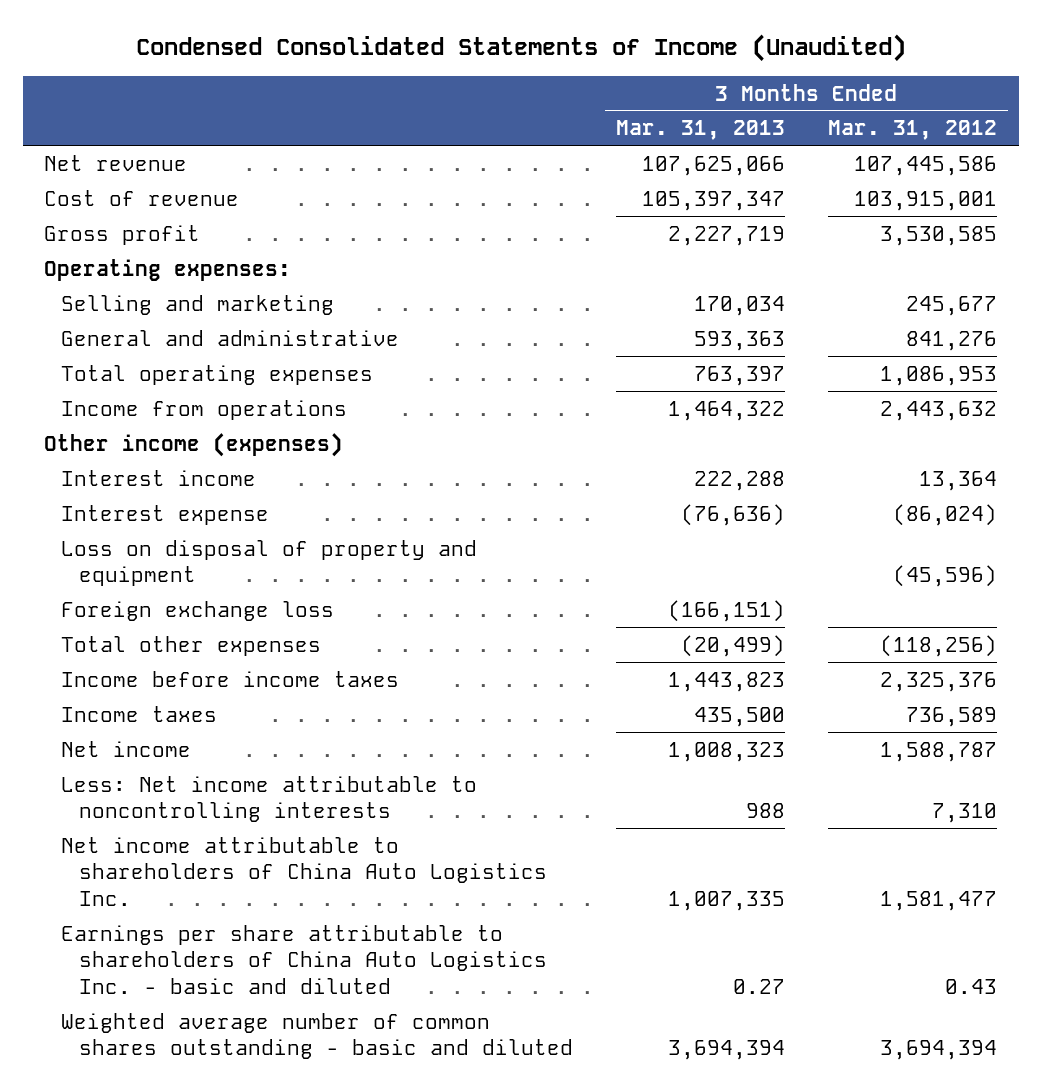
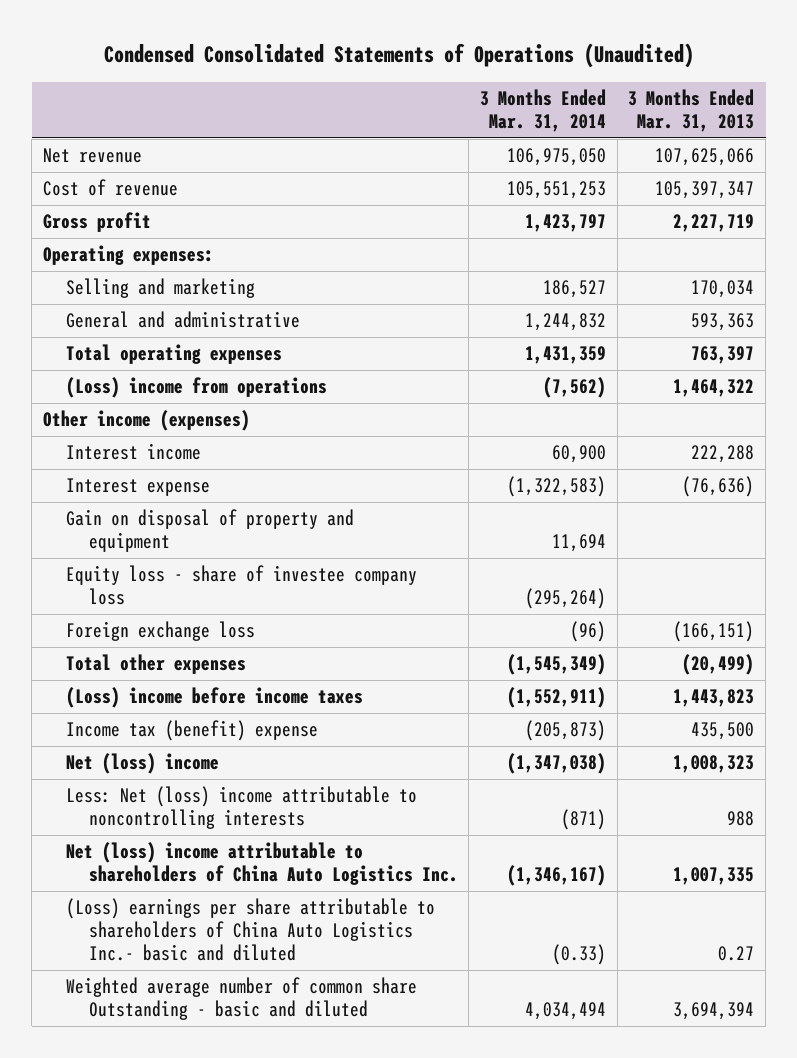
- Condensed Consolidated Statements of Income (Unaudited)
+ Condensed Consolidated Statements of Operations (Unaudited)
- | 3 Months Ended Mar. 31, 2013 | 3 Months Ended Mar. 31, 2012
+ | 3 Months Ended Mar. 31, 2014 | 3 Months Ended Mar. 31, 2013
- Income from operations | 1,464,322 | 2,443,632
+ (Loss) income from operations | (7,562) | 1,464,322
- Loss on disposal of property and equipment | | (45,596)
+ Gain on disposal of property and equipment | 11,694 |
+ Equity loss - share of investee company loss | (295,264) |
- Income before income taxes | 1,443,823 | 2,325,376
- Income taxes | 435,500 | 736,589
- Net income | 1,008,323 | 1,588,787
- Less: Net income attributable to noncontrolling interests | 988 | 7,310
- Net income attributable to shareholders of China Auto Logistics Inc. | 1,007,335 | 1,581,477
- Earnings per share attributable to shareholders of China Auto Logistics Inc. - basic and diluted | 0.27 | 0.43
- Weighted average number of common shares outstanding - basic and diluted | 3,694,394 | 3,694,394
+ (Loss) income before income taxes | (1,552,911) | 1,443,823
+ Income tax (benefit) expense | (205,873) | 435,500
+ Net (loss) income | (1,347,038) | 1,008,323
+ Less: Net (loss) income attributable to noncontrolling interests | (871) | 988
+ Net (loss) income attributable to shareholders of China Auto Logistics Inc. | (1,346,167) | 1,007,335
+ (Loss) earnings per share attributable to shareholders of China Auto Logistics Inc.- basic and diluted | (0.33) | 0.27
+ Weighted average number of common share Outstanding - basic and diluted | 4,034,494 | 3,694,394

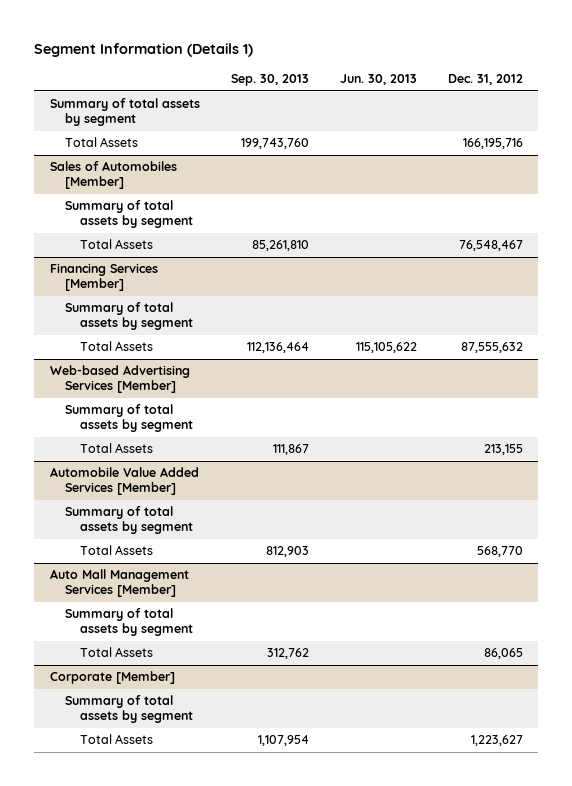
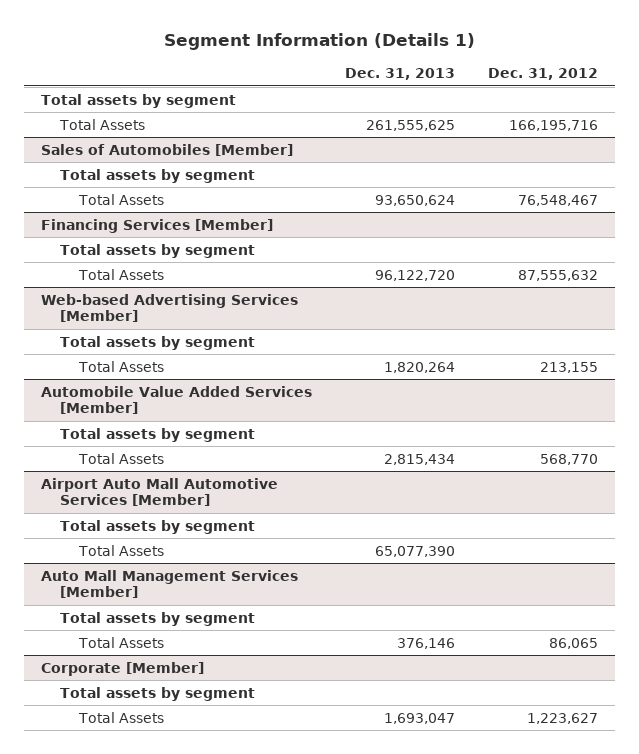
- | Sep. 30, 2013 | Jun. 30, 2013 | Dec. 31, 2012
+ | Dec. 31, 2013 | Dec. 31, 2012
- Summary of total assets by segment
+ Total assets by segment
@ Sales of Automobiles [Member]
- Summary of total assets by segment
+ Total assets by segment
@ Financing Services [Member]
- Summary of total assets by segment
+ Total assets by segment
@ Web-based Advertising Services [Member]
- Summary of total assets by segment
+ Total assets by segment
@ Automobile Value Added Services [Member]
- Summary of total assets by segment
+ Total assets by segment
+ Airport Auto Mall Automotive Services [Member]
+ Total assets by segment
+ Total Assets | 65,077,390 |
@ Auto Mall Management Services [Member]
- Summary of total assets by segment
+ Total assets by segment
@ Corporate [Member]
- Summary of total assets by segment
+ Total assets by segment

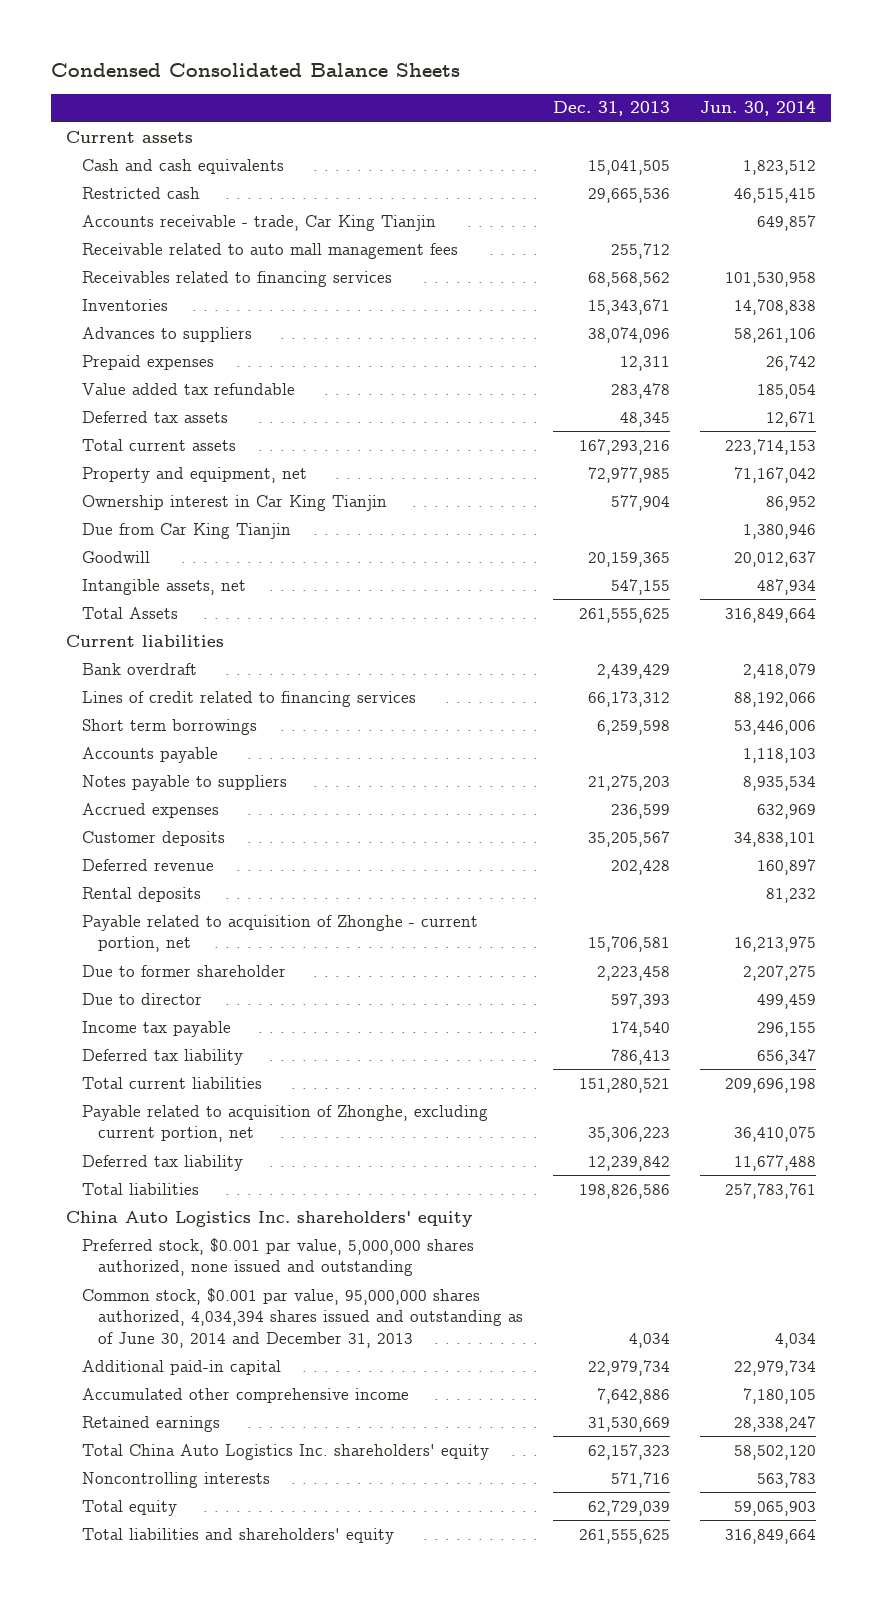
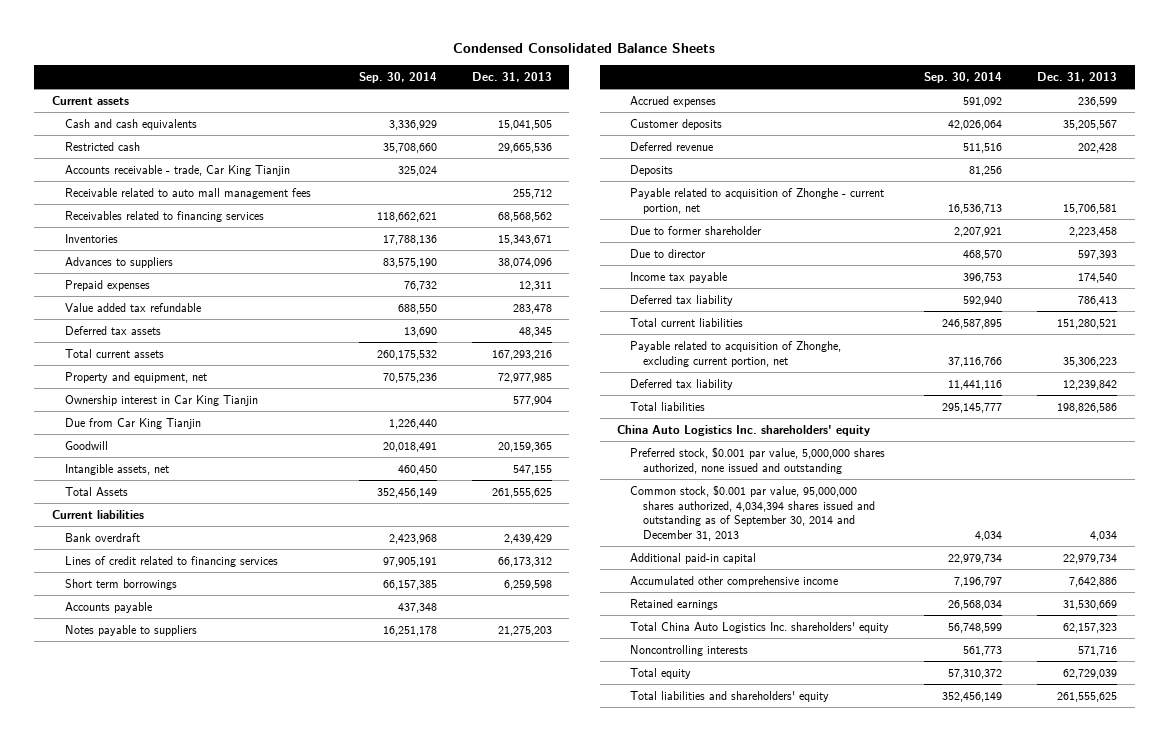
- | Dec. 31, 2013 | Jun. 30, 2014
+ | Sep. 30, 2014 | Dec. 31, 2013
- Rental deposits | | 81,232
+ Deposits | 81,256 |
- Common stock, $0.001 par value, 95,000,000 shares authorized, 4,034,394 shares issued and outstanding as of June 30, 2014 and December 31, 2013 | 4,034 | 4,034
+ Common stock, $0.001 par value, 95,000,000 shares authorized, 4,034,394 shares issued and outstanding as of September 30, 2014 and December 31, 2013 | 4,034 | 4,034

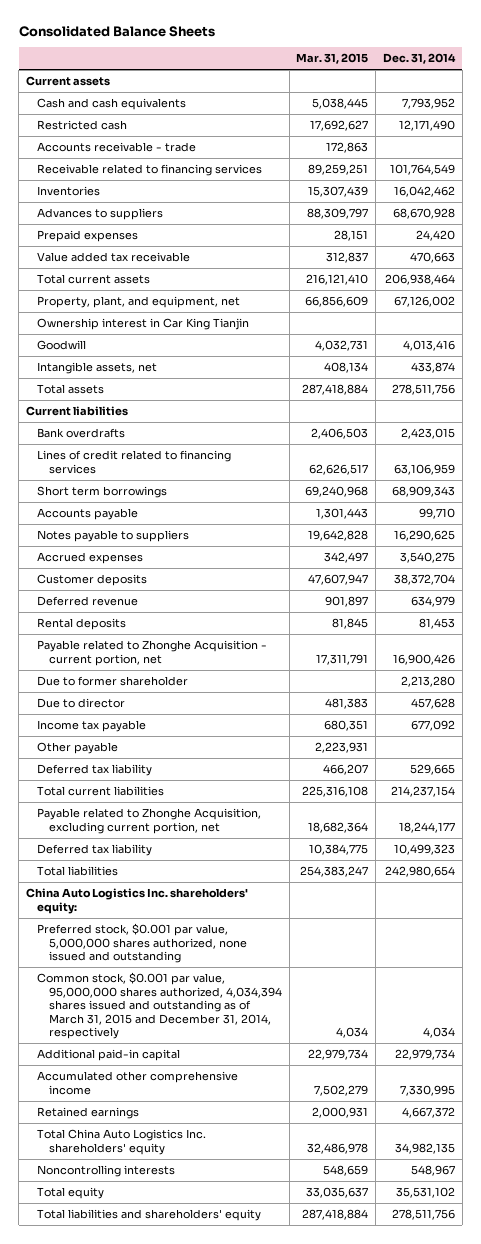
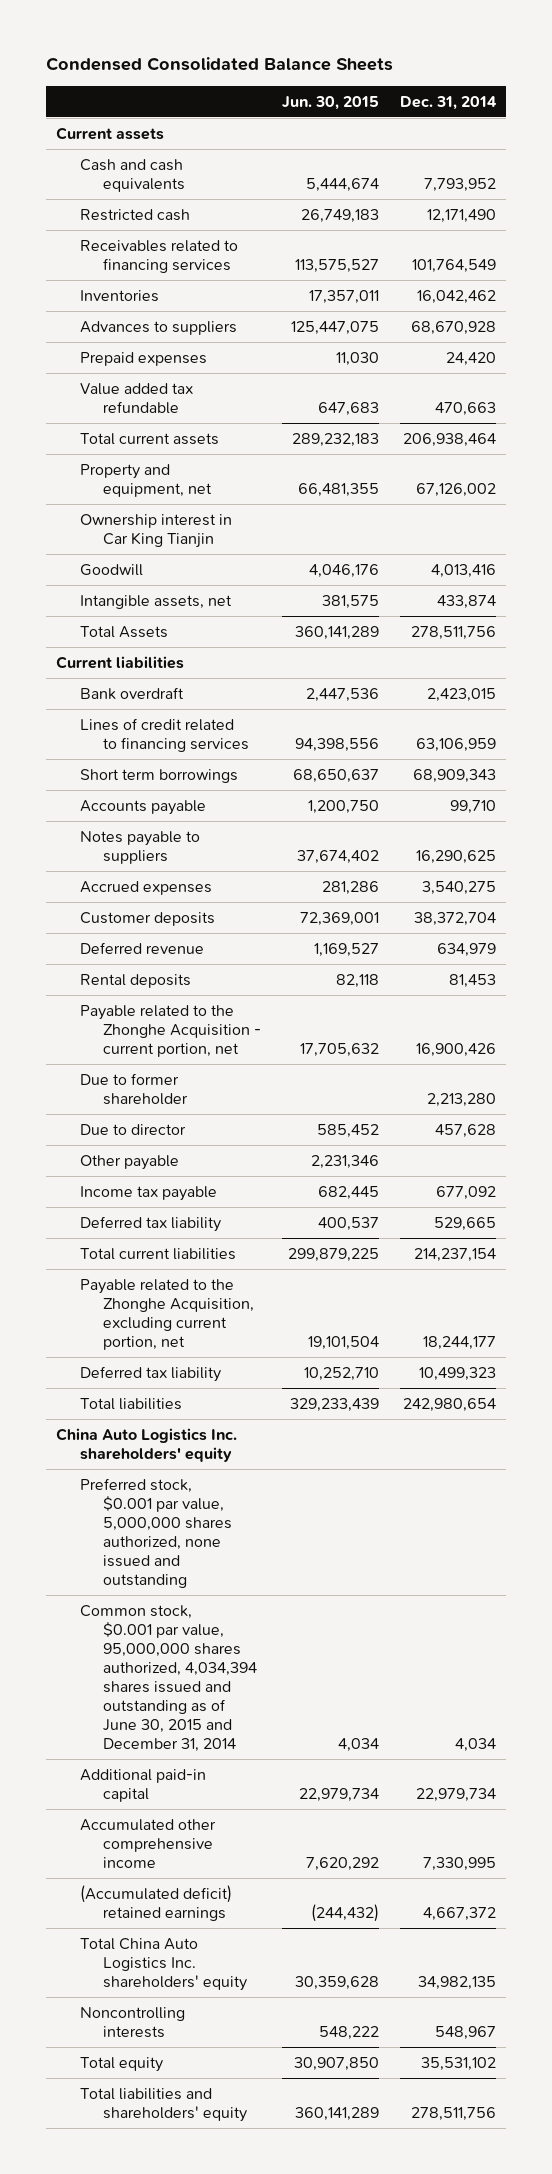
- Consolidated Balance Sheets
+ Condensed Consolidated Balance Sheets
- | Mar. 31, 2015 | Dec. 31, 2014
+ | Jun. 30, 2015 | Dec. 31, 2014
- Accounts receivable - trade | 172,863 |
- Receivable related to financing services | 89,259,251 | 101,764,549
+ Receivables related to financing services | 113,575,527 | 101,764,549
- Value added tax receivable | 312,837 | 470,663
+ Value added tax refundable | 647,683 | 470,663
- Property, plant, and equipment, net | 66,856,609 | 67,126,002
+ Property and equipment, net | 66,481,355 | 67,126,002
- Total assets | 287,418,884 | 278,511,756
+ Total Assets | 360,141,289 | 278,511,756
- Bank overdrafts | 2,406,503 | 2,423,015
+ Bank overdraft | 2,447,536 | 2,423,015
- Payable related to Zhonghe Acquisition - current portion, net | 17,311,791 | 16,900,426
+ Payable related to the Zhonghe Acquisition - current portion, net | 17,705,632 | 16,900,426
moved down: Income tax payable | 682,445 | 677,092
- Payable related to Zhonghe Acquisition, excluding current portion, net | 18,682,364 | 18,244,177
+ Payable related to the Zhonghe Acquisition, excluding current portion, net | 19,101,504 | 18,244,177
- China Auto Logistics Inc. shareholders' equity:
+ China Auto Logistics Inc. shareholders' equity
- Common stock, $0.001 par value, 95,000,000 shares authorized, 4,034,394 shares issued and outstanding as of March 31, 2015 and December 31, 2014, respectively | 4,034 | 4,034
+ Common stock, $0.001 par value, 95,000,000 shares authorized, 4,034,394 shares issued and outstanding as of June 30, 2015 and December 31, 2014 | 4,034 | 4,034
- Retained earnings | 2,000,931 | 4,667,372
+ (Accumulated deficit) retained earnings | (244,432) | 4,667,372

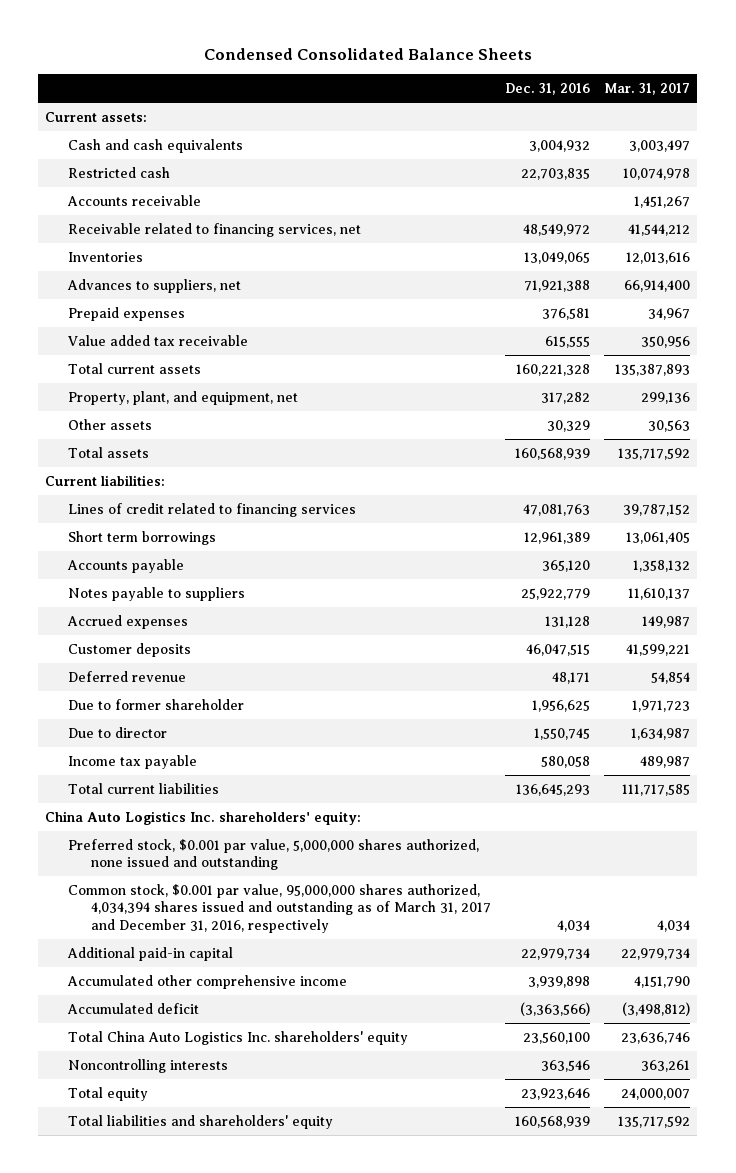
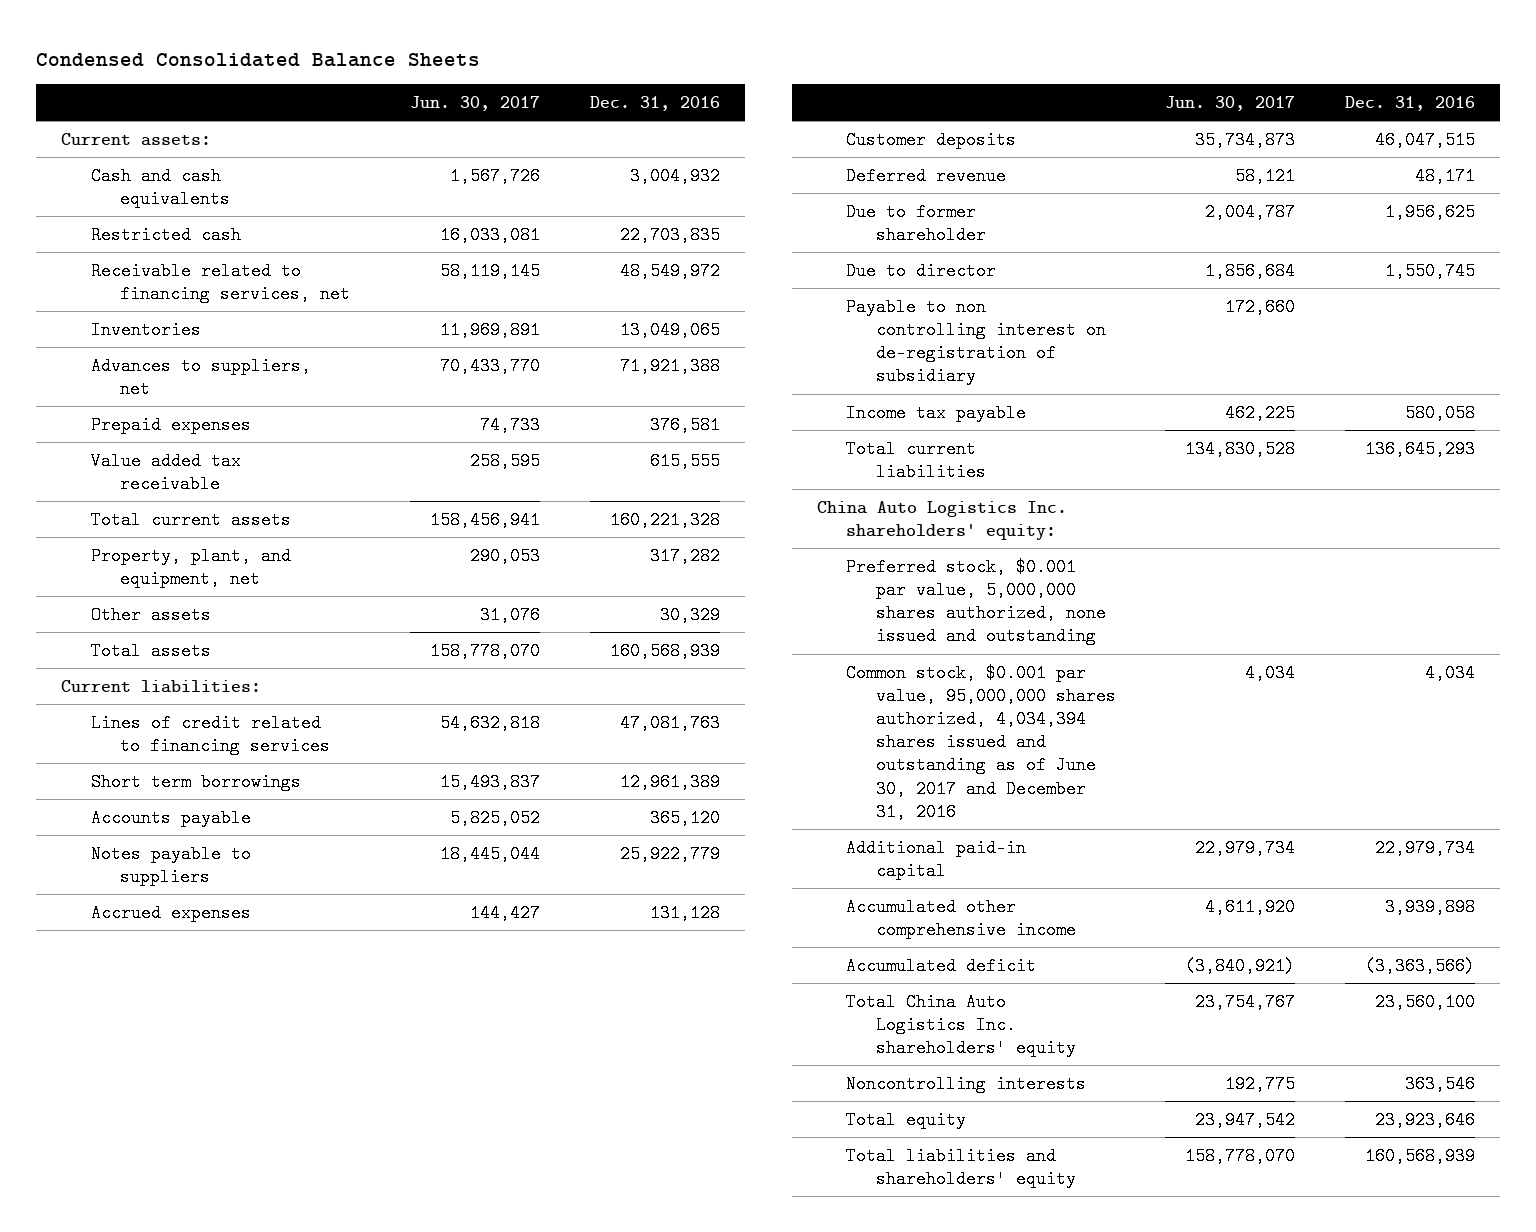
- | Dec. 31, 2016 | Mar. 31, 2017
+ | Jun. 30, 2017 | Dec. 31, 2016
- Accounts receivable | | 1,451,267
+ Payable to non controlling interest on de-registration of subsidiary | 172,660 |
- Common stock, $0.001 par value, 95,000,000 shares authorized, 4,034,394 shares issued and outstanding as of March 31, 2017 and December 31, 2016, respectively | 4,034 | 4,034
+ Common stock, $0.001 par value, 95,000,000 shares authorized, 4,034,394 shares issued and outstanding as of June 30, 2017 and December 31, 2016 | 4,034 | 4,034

